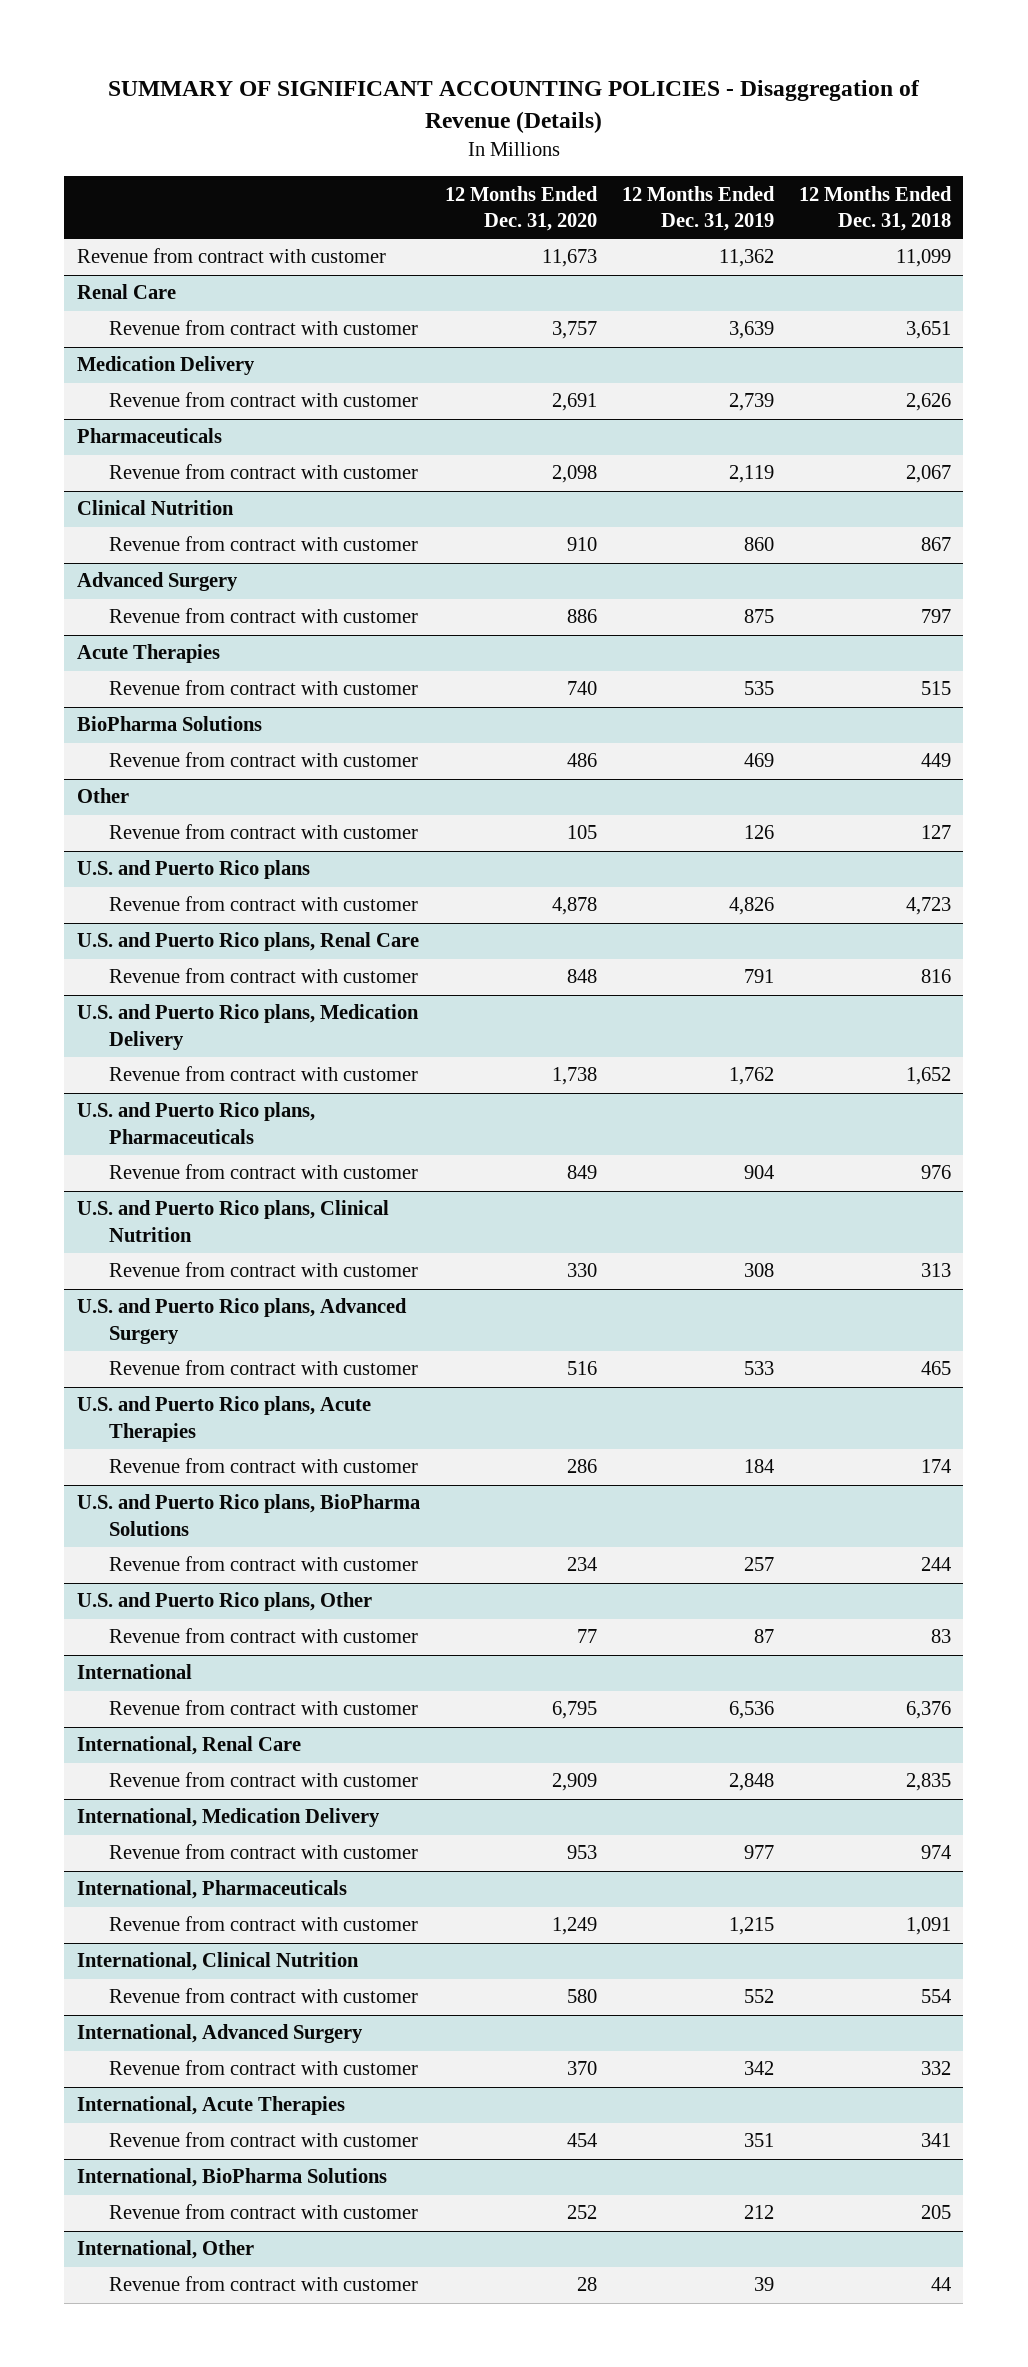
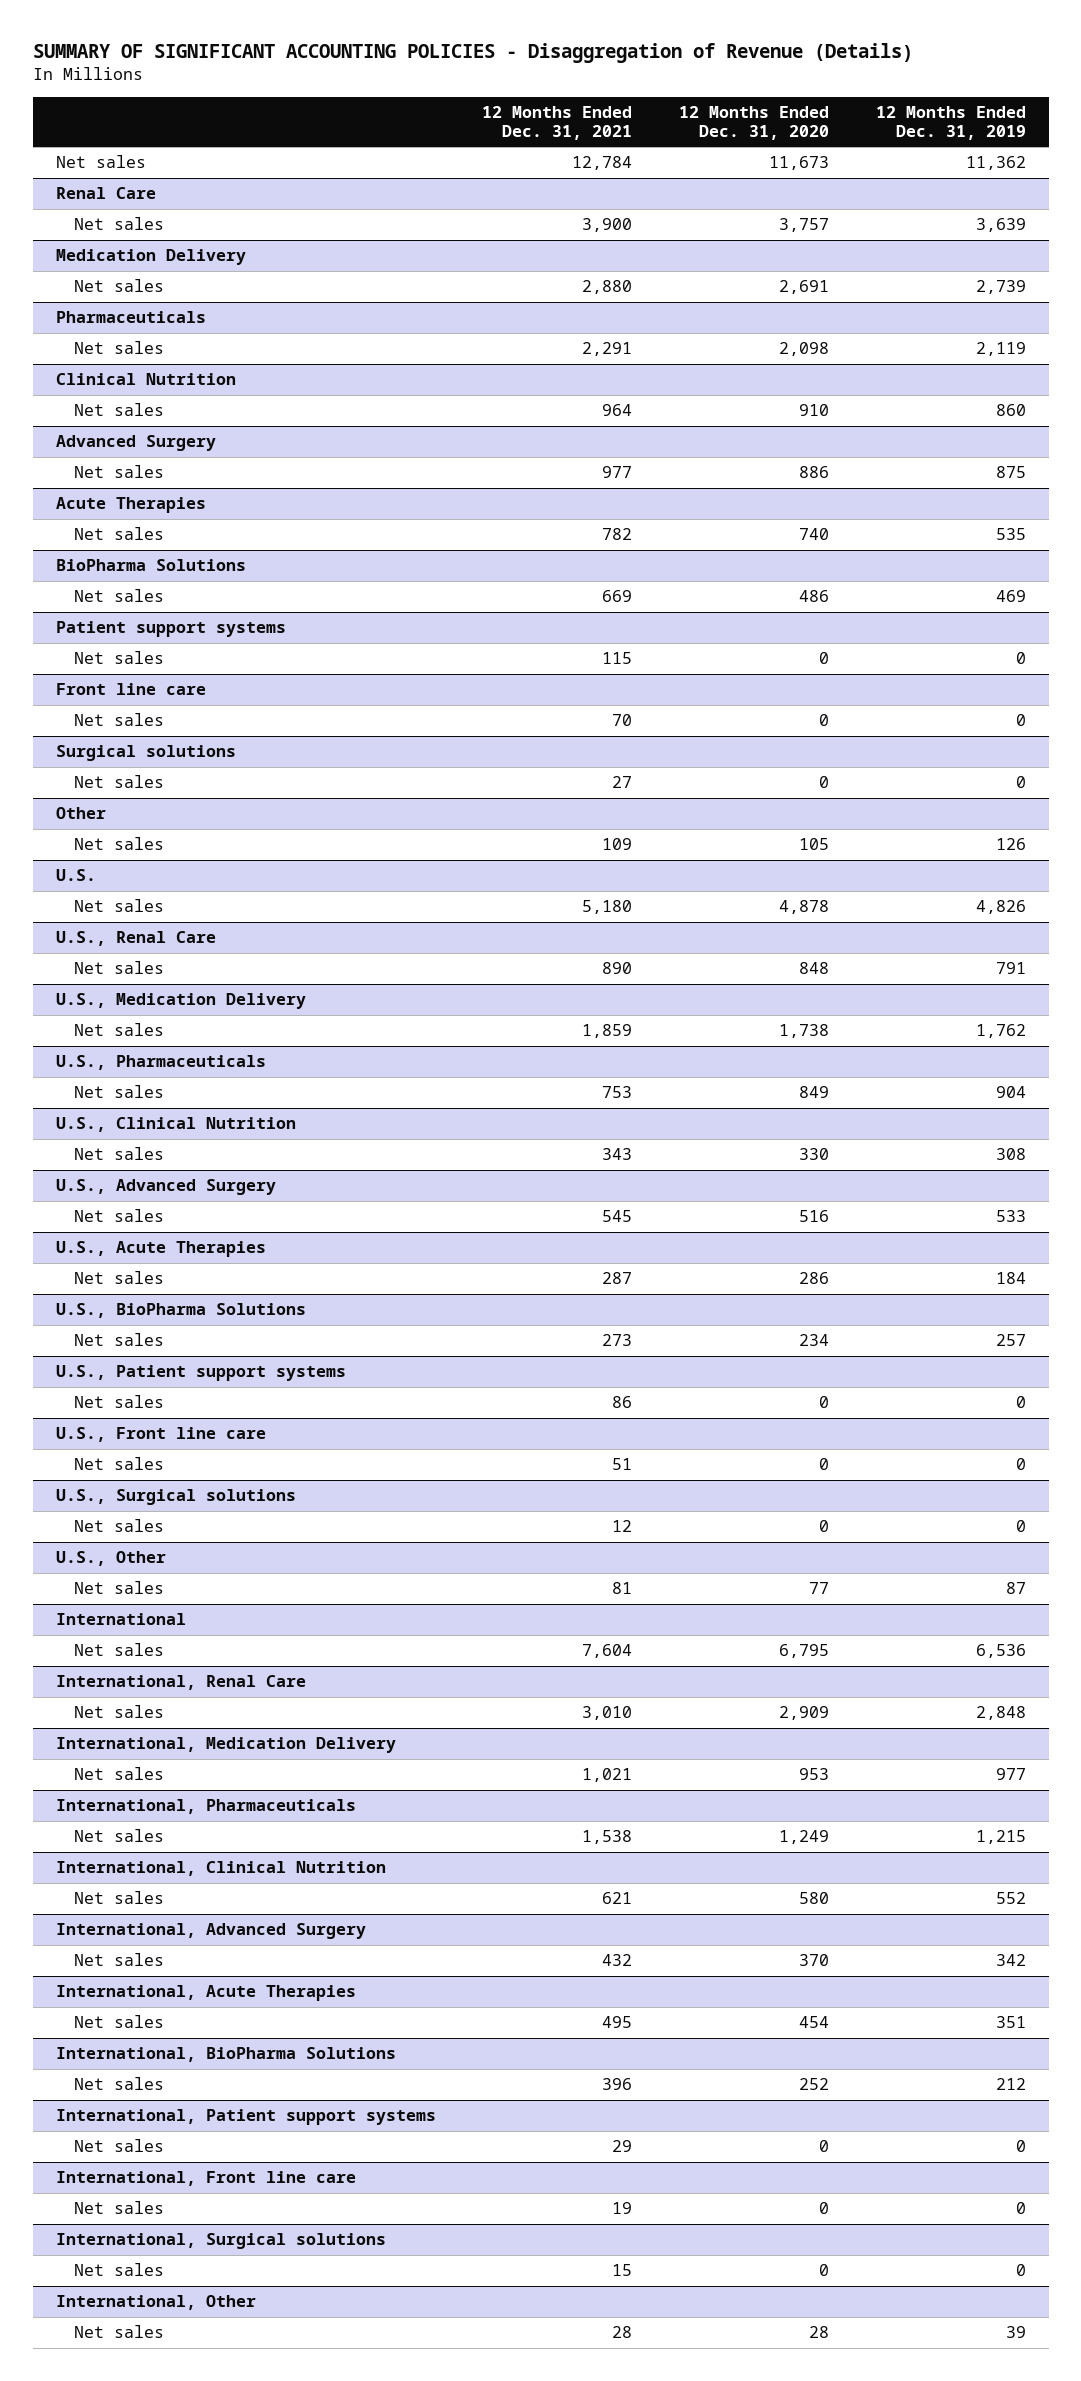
- | 12 Months Ended Dec. 31, 2020 | 12 Months Ended Dec. 31, 2019 | 12 Months Ended Dec. 31, 2018
+ | 12 Months Ended Dec. 31, 2021 | 12 Months Ended Dec. 31, 2020 | 12 Months Ended Dec. 31, 2019
- Revenue from contract with customer | 11,673 | 11,362 | 11,099
+ Net sales | 12,784 | 11,673 | 11,362
@ Renal Care
- Revenue from contract with customer | 3,757 | 3,639 | 3,651
+ Net sales | 3,900 | 3,757 | 3,639
@ Medication Delivery
- Revenue from contract with customer | 2,691 | 2,739 | 2,626
+ Net sales | 2,880 | 2,691 | 2,739
@ Pharmaceuticals
- Revenue from contract with customer | 2,098 | 2,119 | 2,067
+ Net sales | 2,291 | 2,098 | 2,119
@ Clinical Nutrition
- Revenue from contract with customer | 910 | 860 | 867
+ Net sales | 964 | 910 | 860
@ Advanced Surgery
- Revenue from contract with customer | 886 | 875 | 797
+ Net sales | 977 | 886 | 875
@ Acute Therapies
- Revenue from contract with customer | 740 | 535 | 515
+ Net sales | 782 | 740 | 535
@ BioPharma Solutions
- Revenue from contract with customer | 486 | 469 | 449
+ Net sales | 669 | 486 | 469
+ Patient support systems
+ Net sales | 115 | 0 | 0
+ Front line care
+ Net sales | 70 | 0 | 0
+ Surgical solutions
+ Net sales | 27 | 0 | 0
@ Other
- Revenue from contract with customer | 105 | 126 | 127
- U.S. and Puerto Rico plans
- Revenue from contract with customer | 4,878 | 4,826 | 4,723
- U.S. and Puerto Rico plans, Renal Care
- Revenue from contract with customer | 848 | 791 | 816
- U.S. and Puerto Rico plans, Medication Delivery
- Revenue from contract with customer | 1,738 | 1,762 | 1,652
- U.S. and Puerto Rico plans, Pharmaceuticals
- Revenue from contract with customer | 849 | 904 | 976
- U.S. and Puerto Rico plans, Clinical Nutrition
- Revenue from contract with customer | 330 | 308 | 313
- U.S. and Puerto Rico plans, Advanced Surgery
- Revenue from contract with customer | 516 | 533 | 465
- U.S. and Puerto Rico plans, Acute Therapies
- Revenue from contract with customer | 286 | 184 | 174
- U.S. and Puerto Rico plans, BioPharma Solutions
- Revenue from contract with customer | 234 | 257 | 244
- U.S. and Puerto Rico plans, Other
- Revenue from contract with customer | 77 | 87 | 83
@ Other
+ Net sales | 109 | 105 | 126
+ U.S.
+ Net sales | 5,180 | 4,878 | 4,826
+ U.S., Renal Care
+ Net sales | 890 | 848 | 791
+ U.S., Medication Delivery
+ Net sales | 1,859 | 1,738 | 1,762
+ U.S., Pharmaceuticals
+ Net sales | 753 | 849 | 904
+ U.S., Clinical Nutrition
+ Net sales | 343 | 330 | 308
+ U.S., Advanced Surgery
+ Net sales | 545 | 516 | 533
+ U.S., Acute Therapies
+ Net sales | 287 | 286 | 184
+ U.S., BioPharma Solutions
+ Net sales | 273 | 234 | 257
+ U.S., Patient support systems
+ Net sales | 86 | 0 | 0
+ U.S., Front line care
+ Net sales | 51 | 0 | 0
+ U.S., Surgical solutions
+ Net sales | 12 | 0 | 0
+ U.S., Other
+ Net sales | 81 | 77 | 87
@ International
- Revenue from contract with customer | 6,795 | 6,536 | 6,376
+ Net sales | 7,604 | 6,795 | 6,536
@ International, Renal Care
- Revenue from contract with customer | 2,909 | 2,848 | 2,835
+ Net sales | 3,010 | 2,909 | 2,848
@ International, Medication Delivery
- Revenue from contract with customer | 953 | 977 | 974
+ Net sales | 1,021 | 953 | 977
@ International, Pharmaceuticals
- Revenue from contract with customer | 1,249 | 1,215 | 1,091
+ Net sales | 1,538 | 1,249 | 1,215
@ International, Clinical Nutrition
- Revenue from contract with customer | 580 | 552 | 554
+ Net sales | 621 | 580 | 552
@ International, Advanced Surgery
- Revenue from contract with customer | 370 | 342 | 332
+ Net sales | 432 | 370 | 342
@ International, Acute Therapies
- Revenue from contract with customer | 454 | 351 | 341
+ Net sales | 495 | 454 | 351
@ International, BioPharma Solutions
- Revenue from contract with customer | 252 | 212 | 205
+ Net sales | 396 | 252 | 212
+ International, Patient support systems
+ Net sales | 29 | 0 | 0
+ International, Front line care
+ Net sales | 19 | 0 | 0
+ International, Surgical solutions
+ Net sales | 15 | 0 | 0
@ International, Other
- Revenue from contract with customer | 28 | 39 | 44
+ Net sales | 28 | 28 | 39

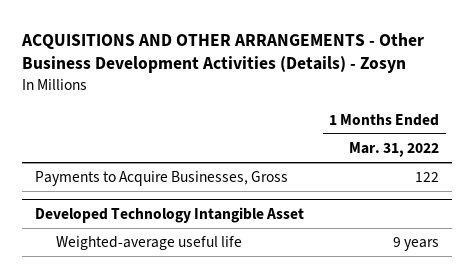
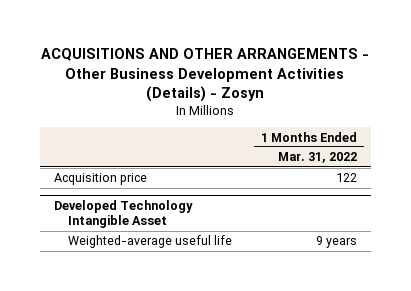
- Payments to Acquire Businesses, Gross | 122
+ Acquisition price | 122

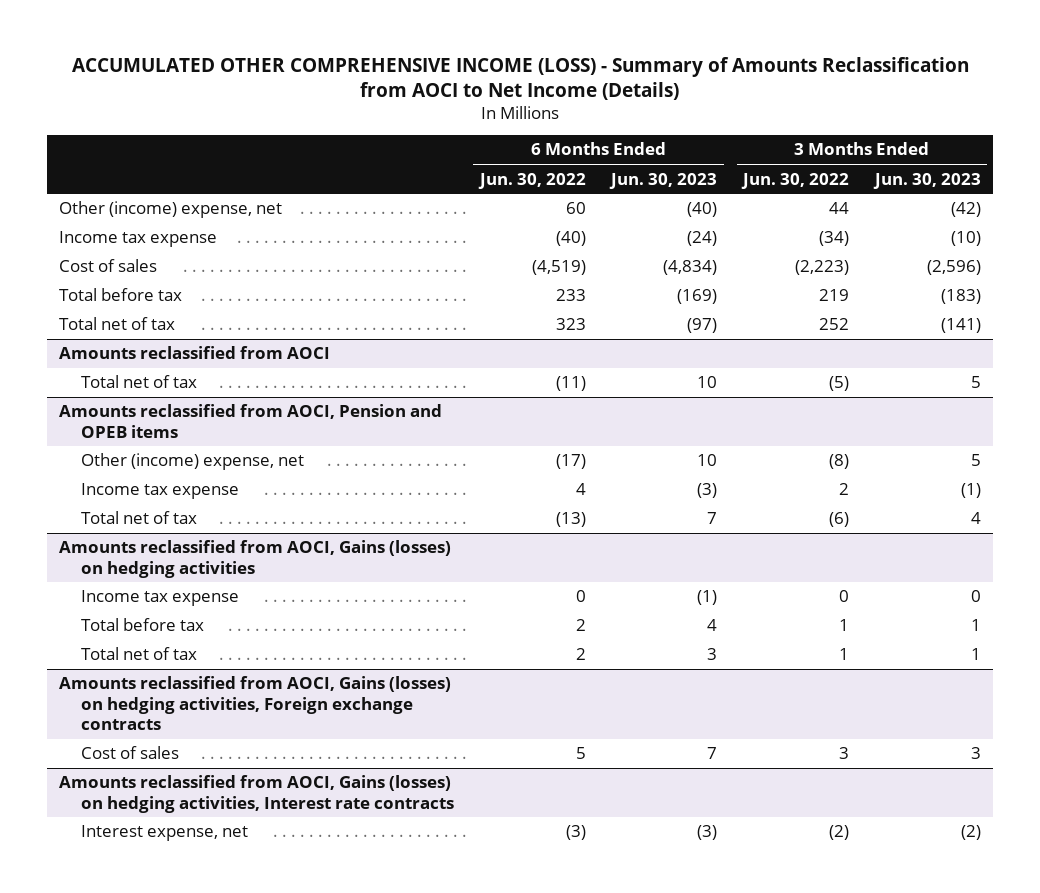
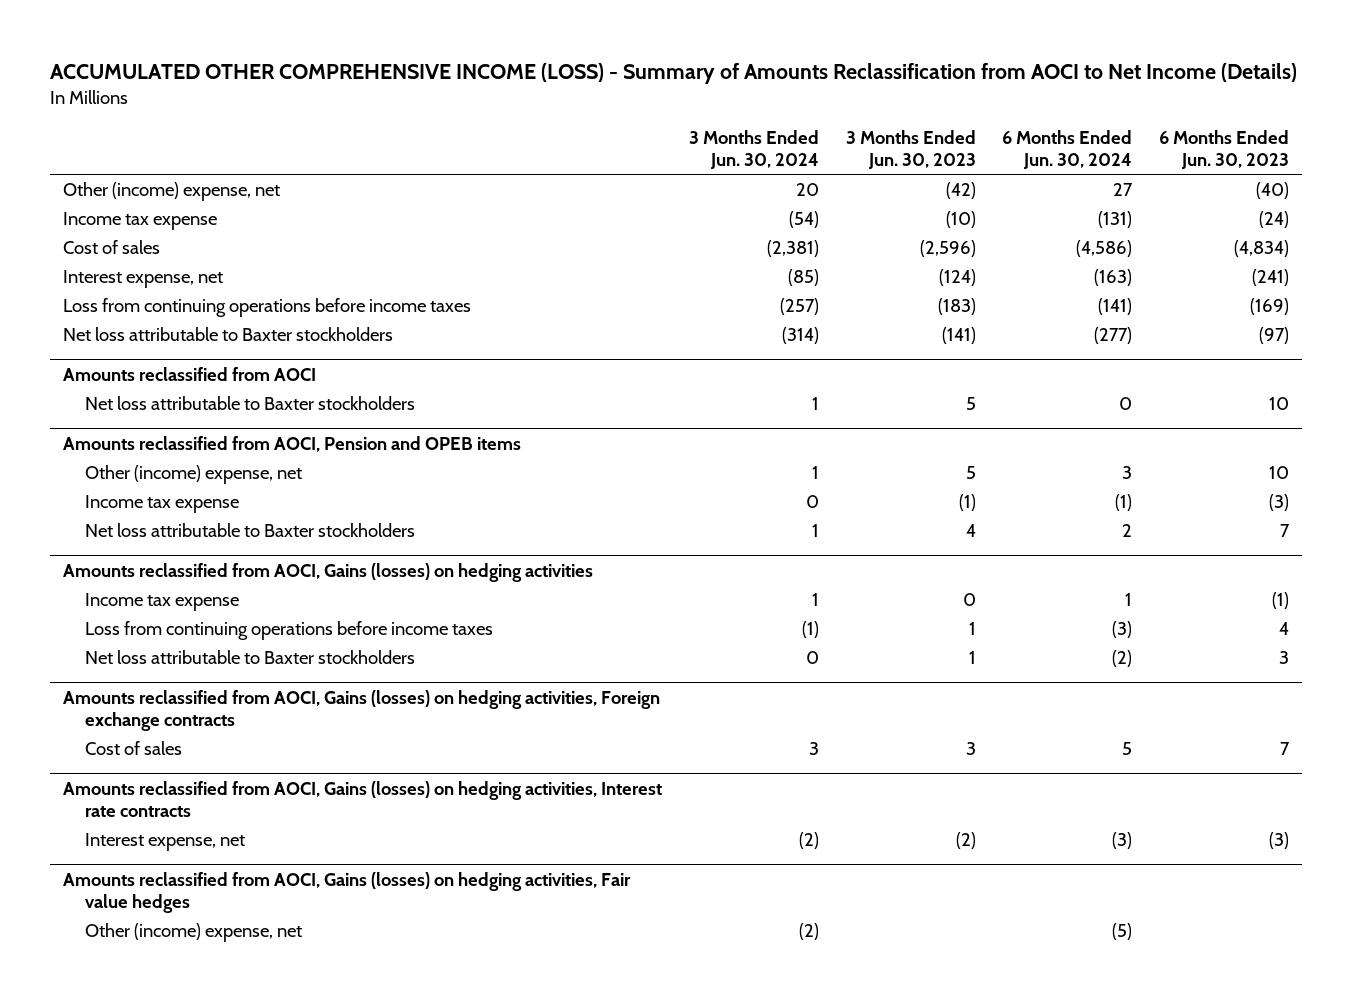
- | 6 Months Ended Jun. 30, 2022 | 6 Months Ended Jun. 30, 2023 | 3 Months Ended Jun. 30, 2022 | 3 Months Ended Jun. 30, 2023
+ | 3 Months Ended Jun. 30, 2024 | 3 Months Ended Jun. 30, 2023 | 6 Months Ended Jun. 30, 2024 | 6 Months Ended Jun. 30, 2023
- Total before tax | 233 | (169) | 219 | (183)
- Total net of tax | 323 | (97) | 252 | (141)
+ Interest expense, net | (85) | (124) | (163) | (241)
+ Loss from continuing operations before income taxes | (257) | (183) | (141) | (169)
+ Net loss attributable to Baxter stockholders | (314) | (141) | (277) | (97)
@ Amounts reclassified from AOCI
- Total net of tax | (11) | 10 | (5) | 5
+ Net loss attributable to Baxter stockholders | 1 | 5 | 0 | 10
@ Amounts reclassified from AOCI, Pension and OPEB items
- Total net of tax | (13) | 7 | (6) | 4
+ Net loss attributable to Baxter stockholders | 1 | 4 | 2 | 7
@ Amounts reclassified from AOCI, Gains (losses) on hedging activities
- Total before tax | 2 | 4 | 1 | 1
- Total net of tax | 2 | 3 | 1 | 1
+ Loss from continuing operations before income taxes | (1) | 1 | (3) | 4
+ Net loss attributable to Baxter stockholders | 0 | 1 | (2) | 3
+ Amounts reclassified from AOCI, Gains (losses) on hedging activities, Fair value hedges
+ Other (income) expense, net | (2) | | (5) |

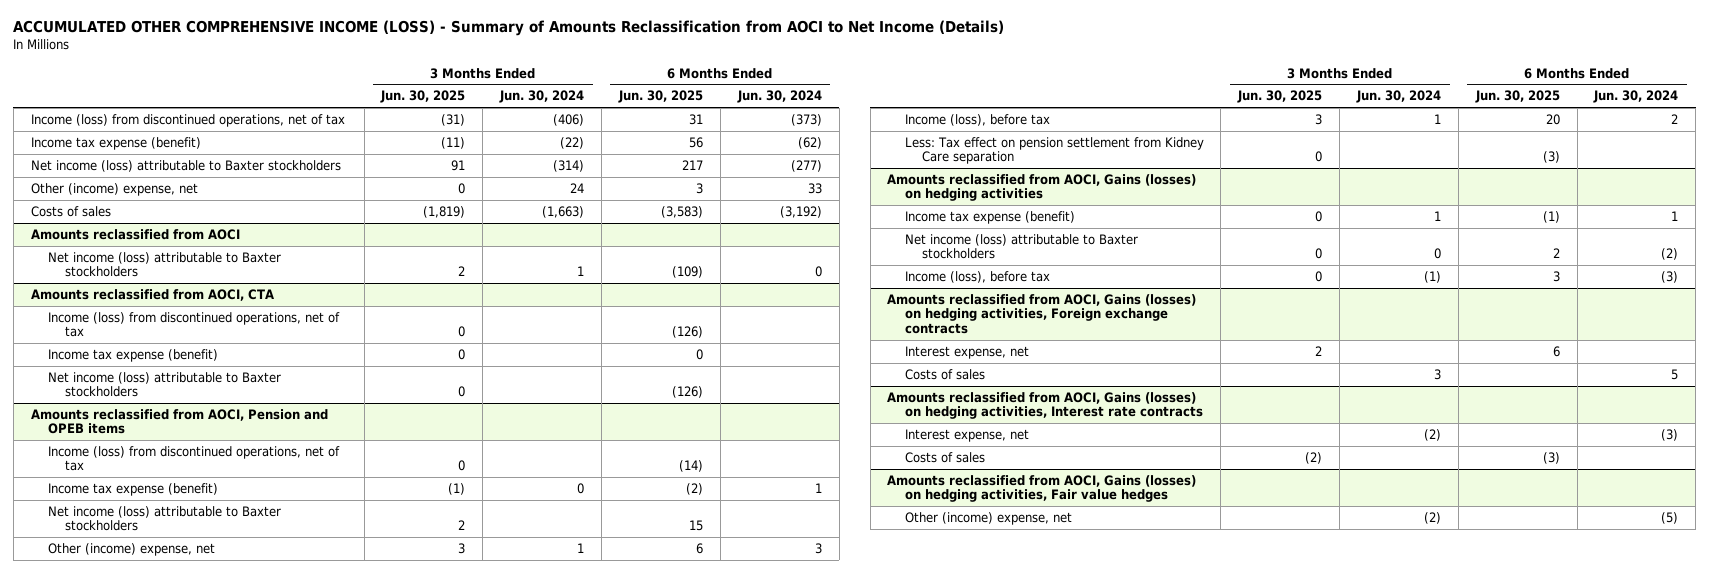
- | 3 Months Ended Jun. 30, 2024 | 3 Months Ended Jun. 30, 2023 | 6 Months Ended Jun. 30, 2024 | 6 Months Ended Jun. 30, 2023
+ | 3 Months Ended Jun. 30, 2025 | 3 Months Ended Jun. 30, 2024 | 6 Months Ended Jun. 30, 2025 | 6 Months Ended Jun. 30, 2024
- Other (income) expense, net | 20 | (42) | 27 | (40)
- Income tax expense | (54) | (10) | (131) | (24)
- Cost of sales | (2,381) | (2,596) | (4,586) | (4,834)
- Interest expense, net | (85) | (124) | (163) | (241)
- Loss from continuing operations before income taxes | (257) | (183) | (141) | (169)
- Net loss attributable to Baxter stockholders | (314) | (141) | (277) | (97)
+ Income (loss) from discontinued operations, net of tax | (31) | (406) | 31 | (373)
+ Income tax expense (benefit) | (11) | (22) | 56 | (62)
+ Net income (loss) attributable to Baxter stockholders | 91 | (314) | 217 | (277)
+ Other (income) expense, net | 0 | 24 | 3 | 33
+ Costs of sales | (1,819) | (1,663) | (3,583) | (3,192)
@ Amounts reclassified from AOCI
- Net loss attributable to Baxter stockholders | 1 | 5 | 0 | 10
+ Net income (loss) attributable to Baxter stockholders | 2 | 1 | (109) | 0
+ Amounts reclassified from AOCI, CTA
+ Income (loss) from discontinued operations, net of tax | 0 | | (126) |
+ Income tax expense (benefit) | 0 | | 0 |
+ Net income (loss) attributable to Baxter stockholders | 0 | | (126) |
@ Amounts reclassified from AOCI, Pension and OPEB items
+ Income (loss) from discontinued operations, net of tax | 0 | | (14) |
+ Income tax expense (benefit) | (1) | 0 | (2) | 1
+ Net income (loss) attributable to Baxter stockholders | 2 | | 15 |
- Income tax expense | 0 | (1) | (1) | (3)
- Net loss attributable to Baxter stockholders | 1 | 4 | 2 | 7
+ Income (loss), before tax | 3 | 1 | 20 | 2
+ Less: Tax effect on pension settlement from Kidney Care separation | 0 | | (3) |
@ Amounts reclassified from AOCI, Gains (losses) on hedging activities
- Income tax expense | 1 | 0 | 1 | (1)
- Loss from continuing operations before income taxes | (1) | 1 | (3) | 4
- Net loss attributable to Baxter stockholders | 0 | 1 | (2) | 3
+ Income tax expense (benefit) | 0 | 1 | (1) | 1
+ Net income (loss) attributable to Baxter stockholders | 0 | 0 | 2 | (2)
+ Income (loss), before tax | 0 | (1) | 3 | (3)
@ Amounts reclassified from AOCI, Gains (losses) on hedging activities, Foreign exchange contracts
- Cost of sales | 3 | 3 | 5 | 7
+ Interest expense, net | 2 | | 6 |
+ Costs of sales | | 3 | | 5
@ Amounts reclassified from AOCI, Gains (losses) on hedging activities, Interest rate contracts
+ Costs of sales | (2) | | (3) |

